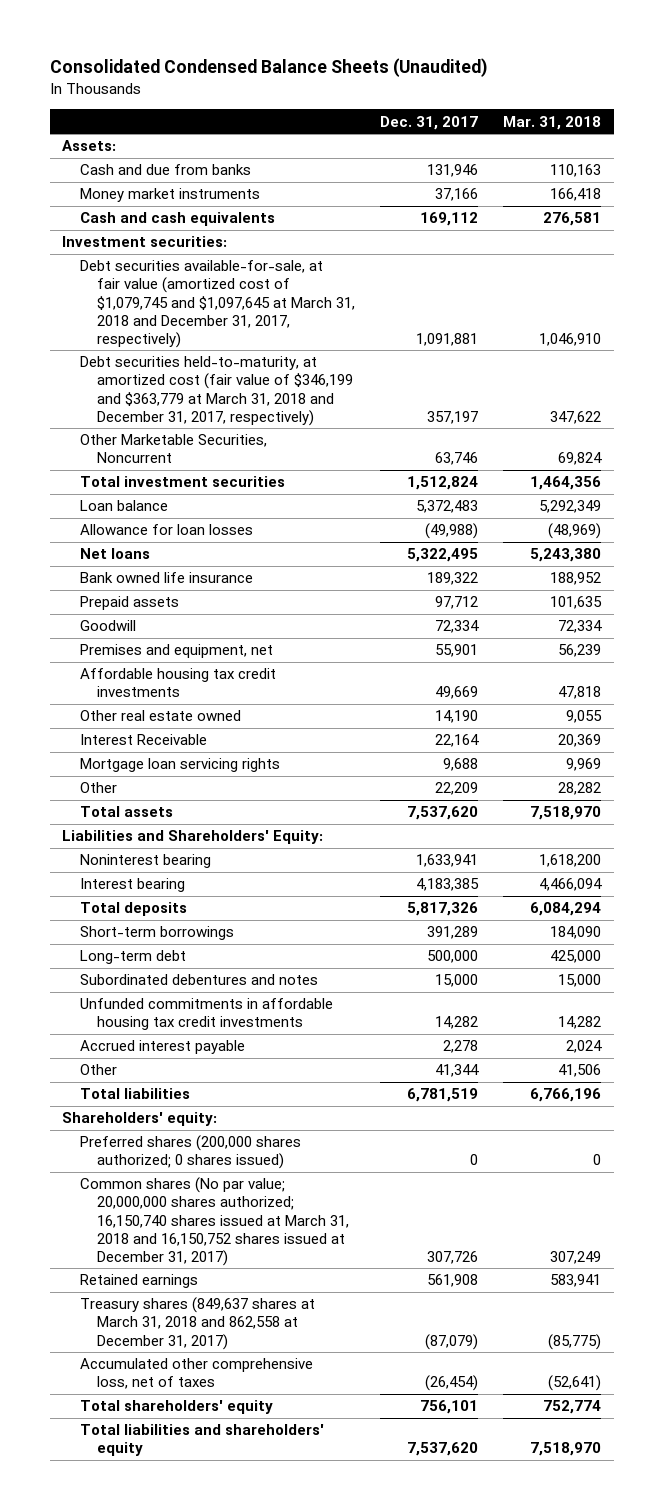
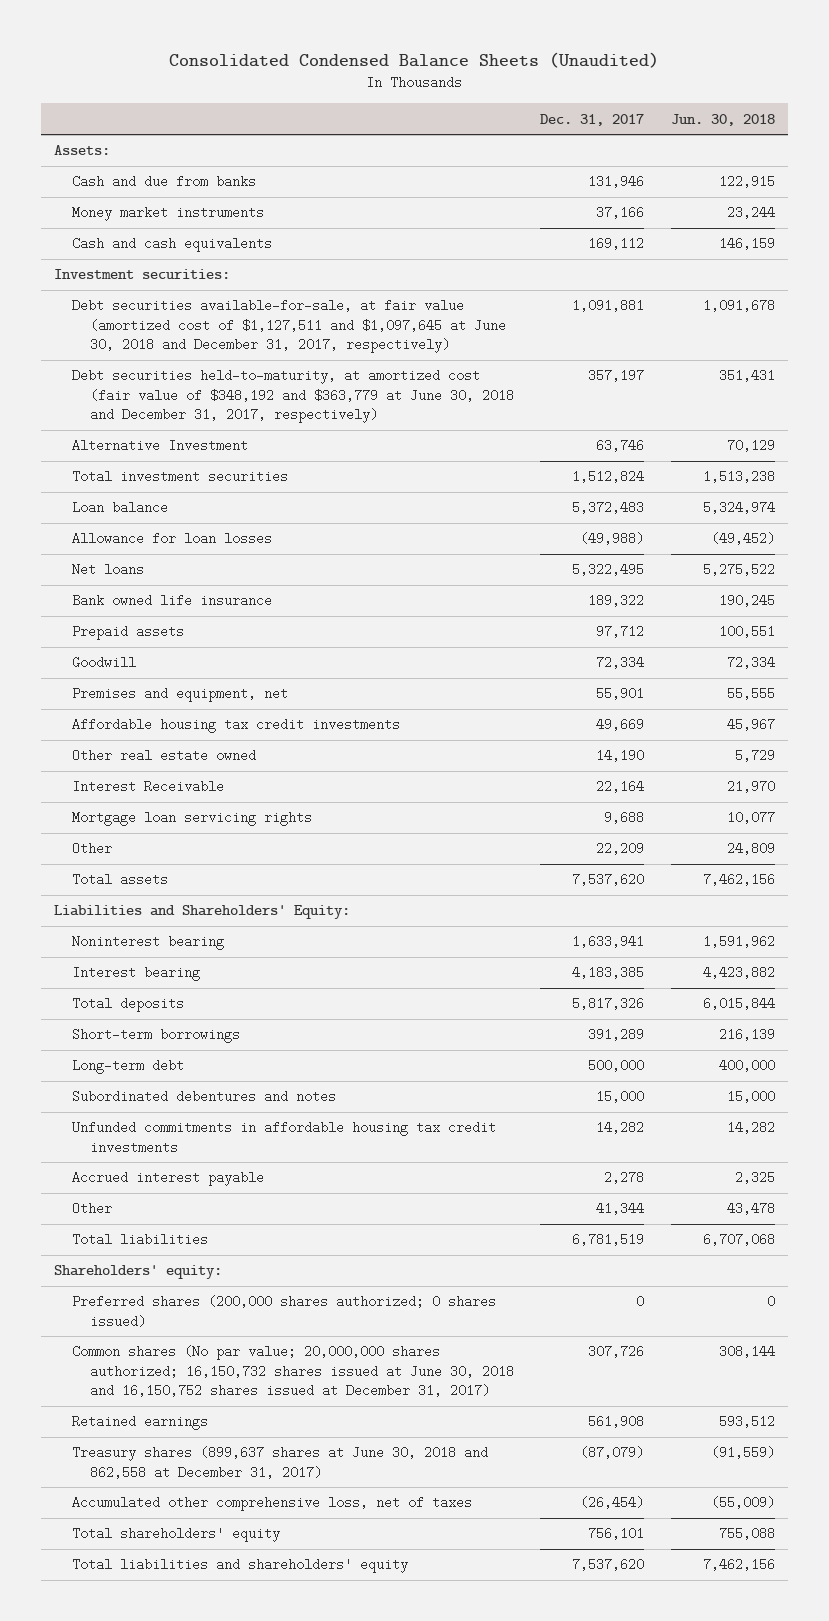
- | Dec. 31, 2017 | Mar. 31, 2018
+ | Dec. 31, 2017 | Jun. 30, 2018
- Debt securities available-for-sale, at fair value (amortized cost of $1,079,745 and $1,097,645 at March 31, 2018 and December 31, 2017, respectively) | 1,091,881 | 1,046,910
- Debt securities held-to-maturity, at amortized cost (fair value of $346,199 and $363,779 at March 31, 2018 and December 31, 2017, respectively) | 357,197 | 347,622
- Other Marketable Securities, Noncurrent | 63,746 | 69,824
+ Debt securities available-for-sale, at fair value (amortized cost of $1,127,511 and $1,097,645 at June 30, 2018 and December 31, 2017, respectively) | 1,091,881 | 1,091,678
+ Debt securities held-to-maturity, at amortized cost (fair value of $348,192 and $363,779 at June 30, 2018 and December 31, 2017, respectively) | 357,197 | 351,431
+ Alternative Investment | 63,746 | 70,129
- Common shares (No par value; 20,000,000 shares authorized; 16,150,740 shares issued at March 31, 2018 and 16,150,752 shares issued at December 31, 2017) | 307,726 | 307,249
+ Common shares (No par value; 20,000,000 shares authorized; 16,150,732 shares issued at June 30, 2018 and 16,150,752 shares issued at December 31, 2017) | 307,726 | 308,144
- Treasury shares (849,637 shares at March 31, 2018 and 862,558 at December 31, 2017) | (87,079) | (85,775)
+ Treasury shares (899,637 shares at June 30, 2018 and 862,558 at December 31, 2017) | (87,079) | (91,559)

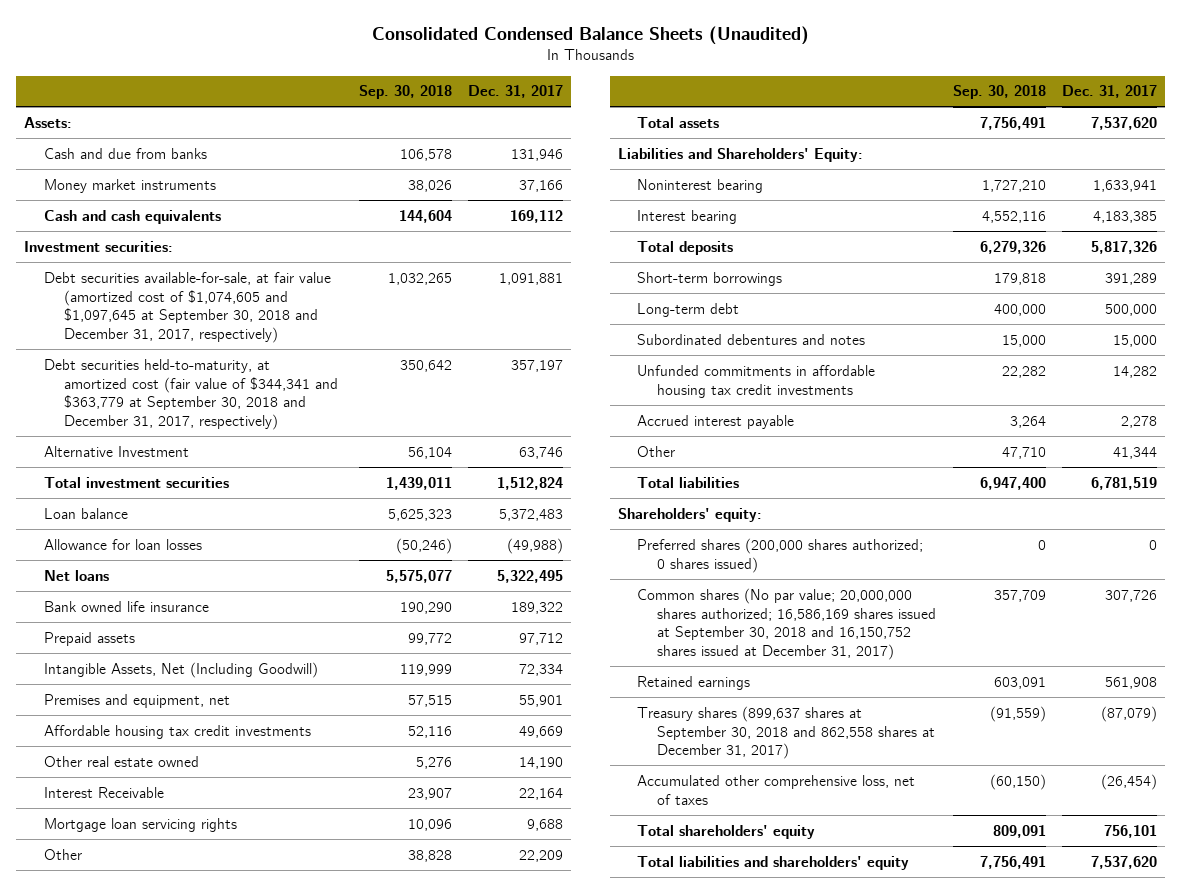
- | Dec. 31, 2017 | Jun. 30, 2018
+ | Sep. 30, 2018 | Dec. 31, 2017
- Debt securities available-for-sale, at fair value (amortized cost of $1,127,511 and $1,097,645 at June 30, 2018 and December 31, 2017, respectively) | 1,091,881 | 1,091,678
- Debt securities held-to-maturity, at amortized cost (fair value of $348,192 and $363,779 at June 30, 2018 and December 31, 2017, respectively) | 357,197 | 351,431
+ Debt securities available-for-sale, at fair value (amortized cost of $1,074,605 and $1,097,645 at September 30, 2018 and December 31, 2017, respectively) | 1,032,265 | 1,091,881
+ Debt securities held-to-maturity, at amortized cost (fair value of $344,341 and $363,779 at September 30, 2018 and December 31, 2017, respectively) | 350,642 | 357,197
- Goodwill | 72,334 | 72,334
+ Intangible Assets, Net (Including Goodwill) | 119,999 | 72,334
- Common shares (No par value; 20,000,000 shares authorized; 16,150,732 shares issued at June 30, 2018 and 16,150,752 shares issued at December 31, 2017) | 307,726 | 308,144
+ Common shares (No par value; 20,000,000 shares authorized; 16,586,169 shares issued at September 30, 2018 and 16,150,752 shares issued at December 31, 2017) | 357,709 | 307,726
- Treasury shares (899,637 shares at June 30, 2018 and 862,558 at December 31, 2017) | (87,079) | (91,559)
+ Treasury shares (899,637 shares at September 30, 2018 and 862,558 shares at December 31, 2017) | (91,559) | (87,079)

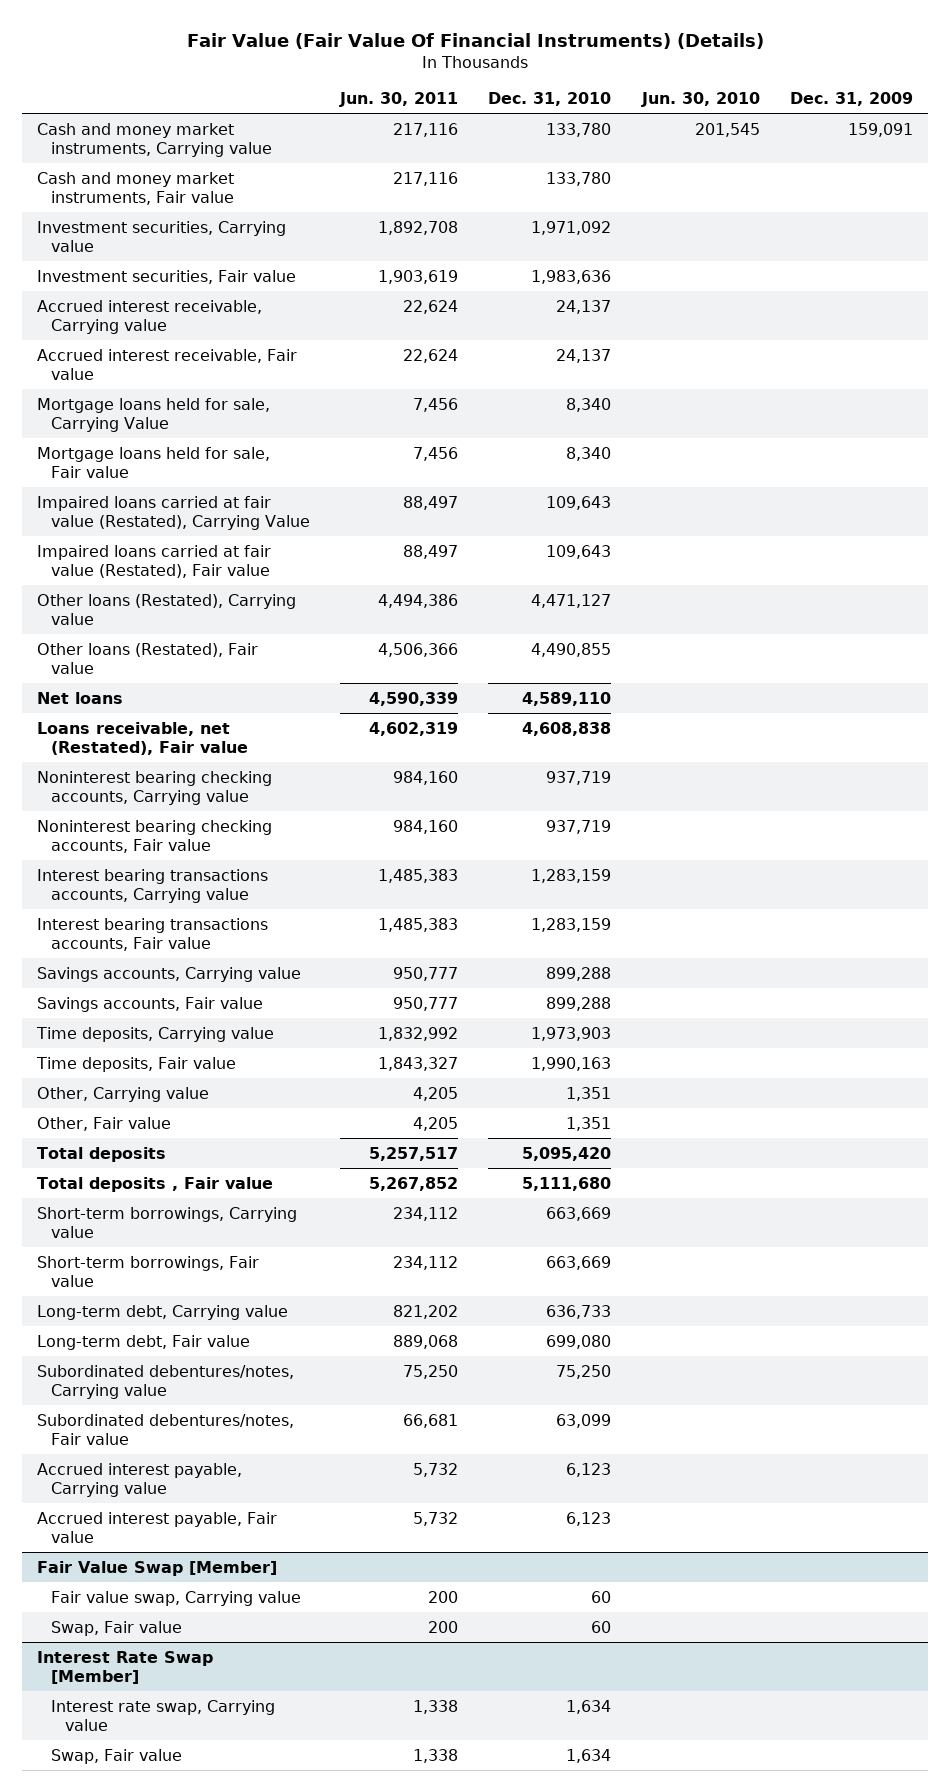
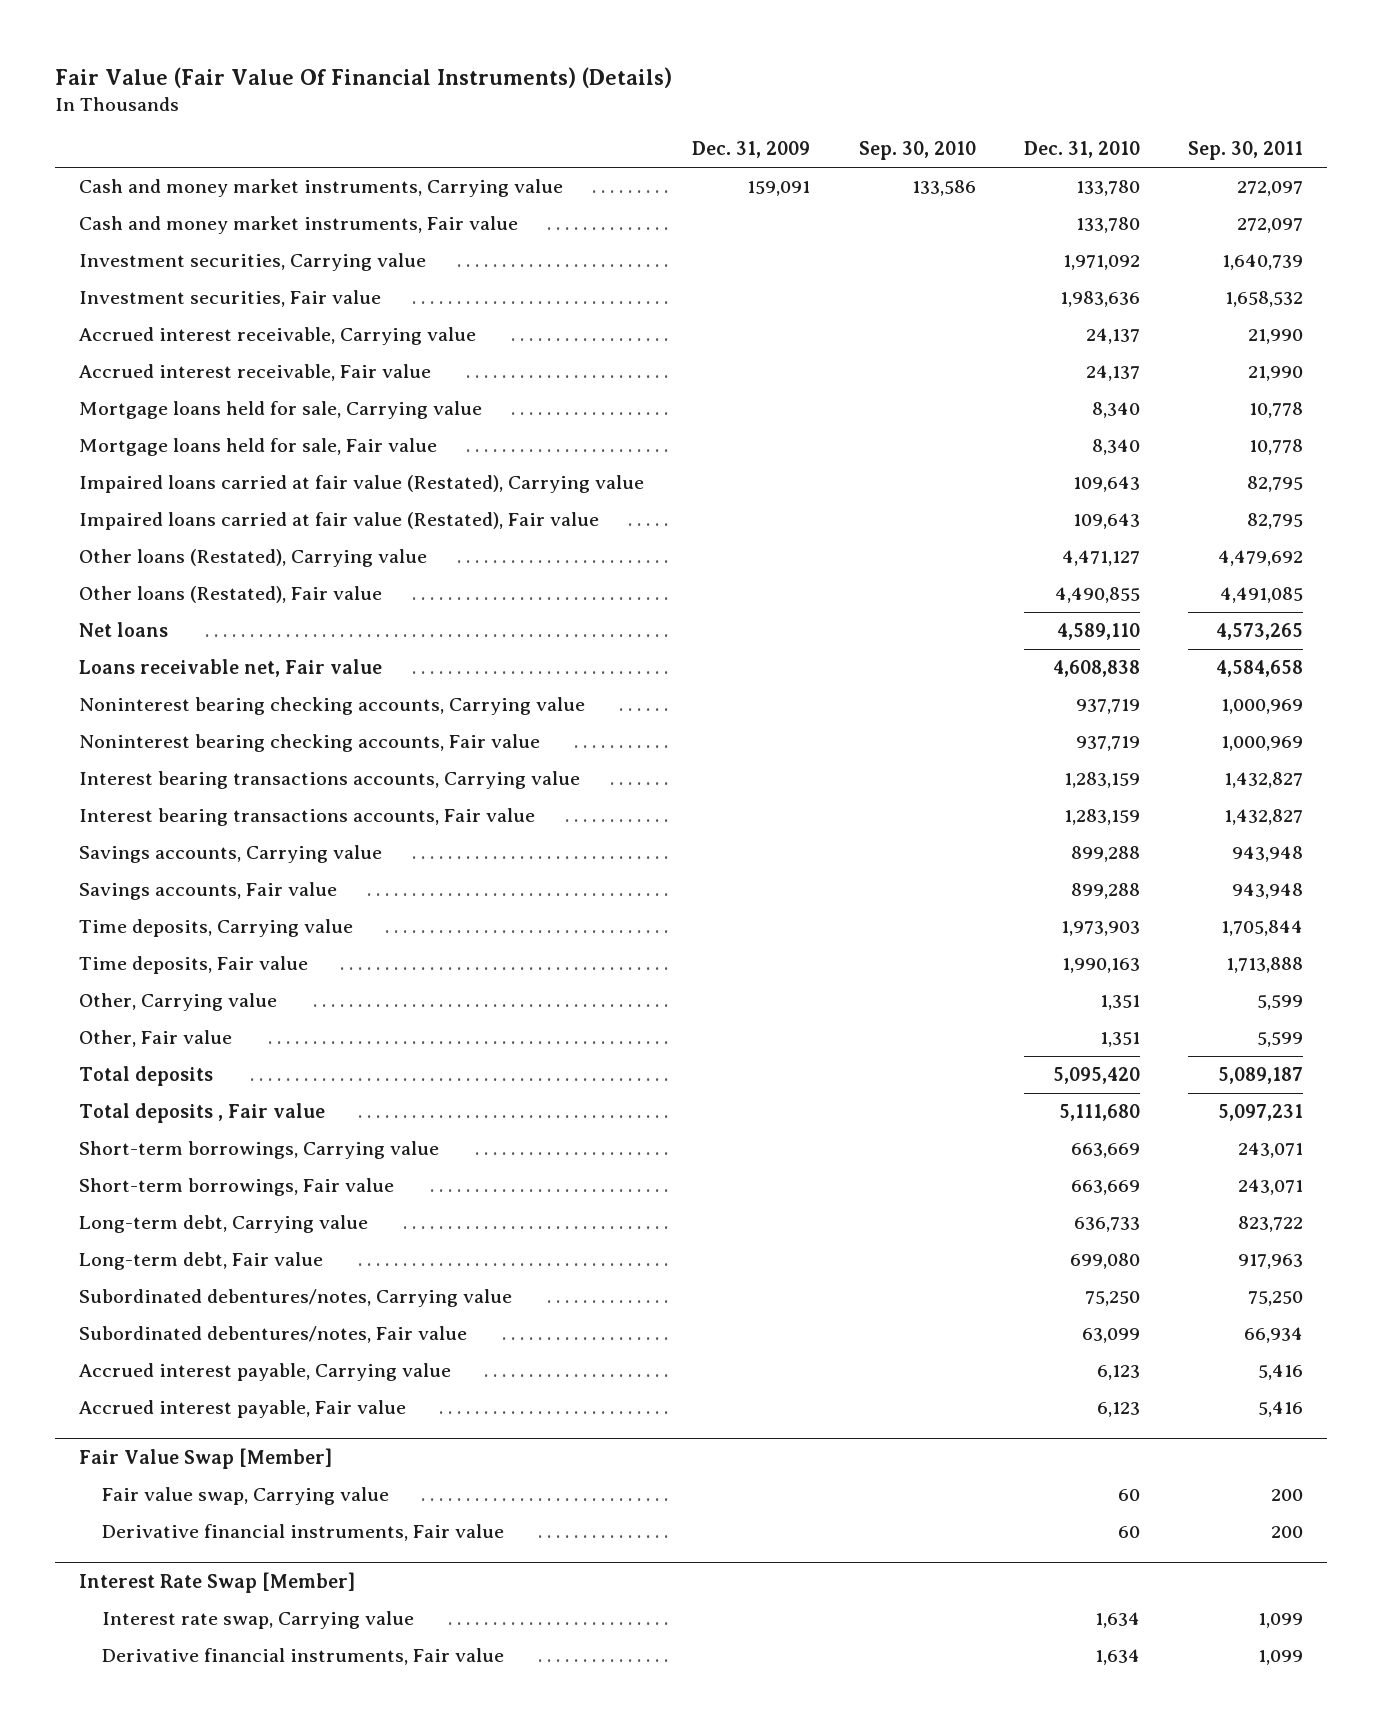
- | Jun. 30, 2011 | Dec. 31, 2010 | Jun. 30, 2010 | Dec. 31, 2009
+ | Dec. 31, 2009 | Sep. 30, 2010 | Dec. 31, 2010 | Sep. 30, 2011
- Mortgage loans held for sale, Carrying Value | 7,456 | 8,340 | |
+ Mortgage loans held for sale, Carrying value | | | 8,340 | 10,778
- Impaired loans carried at fair value (Restated), Carrying Value | 88,497 | 109,643 | |
+ Impaired loans carried at fair value (Restated), Carrying value | | | 109,643 | 82,795
- Loans receivable, net (Restated), Fair value | 4,602,319 | 4,608,838 | |
+ Loans receivable net, Fair value | | | 4,608,838 | 4,584,658
@ Fair Value Swap [Member]
- Swap, Fair value | 200 | 60 | |
+ Derivative financial instruments, Fair value | | | 60 | 200
@ Interest Rate Swap [Member]
- Swap, Fair value | 1,338 | 1,634 | |
+ Derivative financial instruments, Fair value | | | 1,634 | 1,099

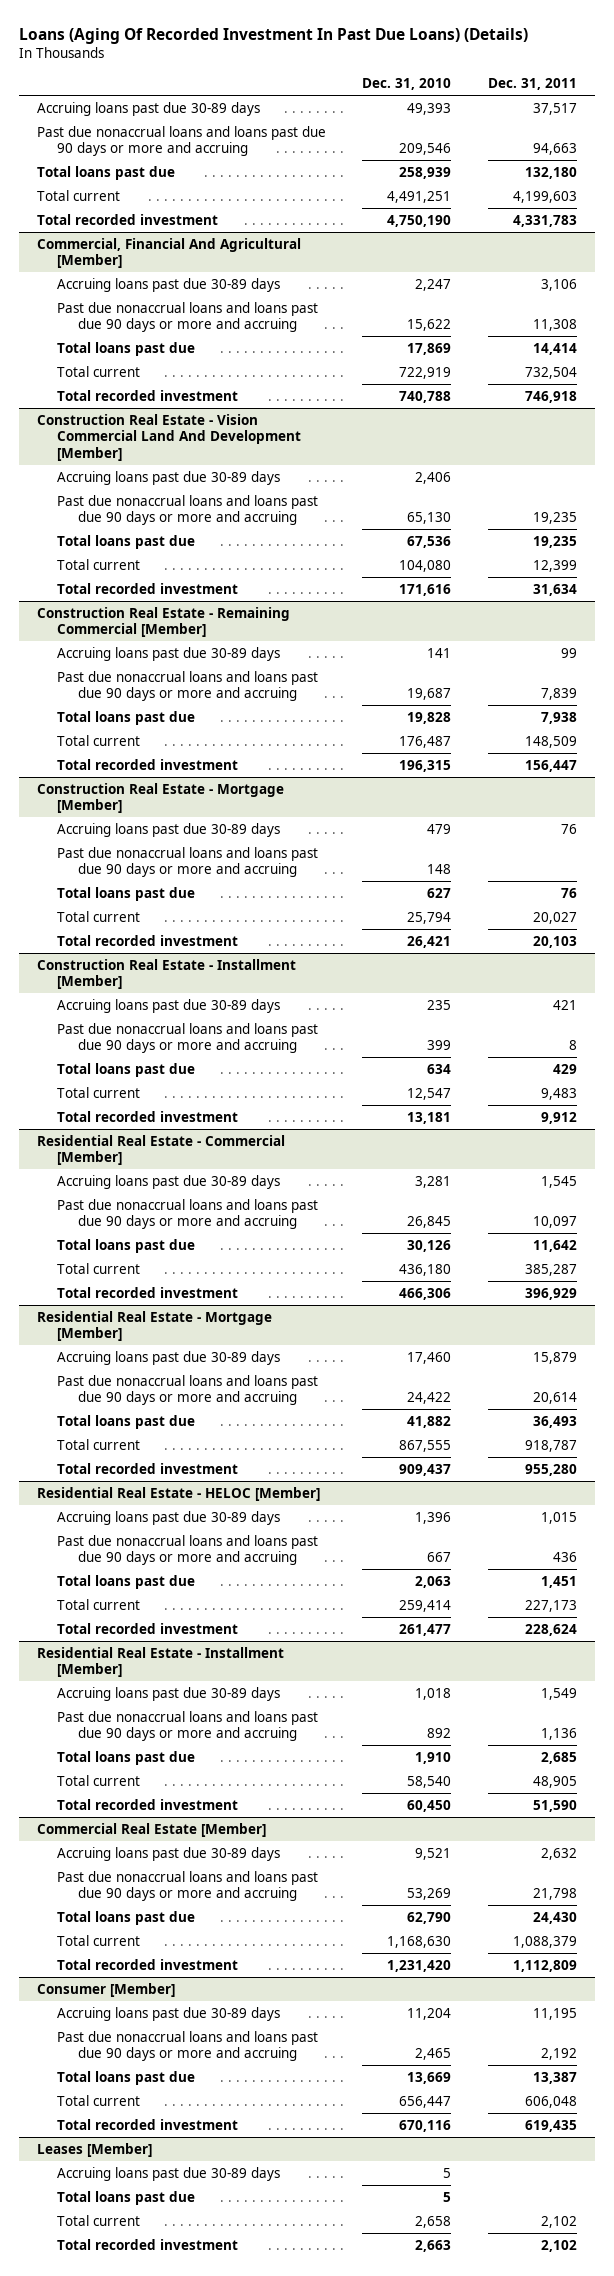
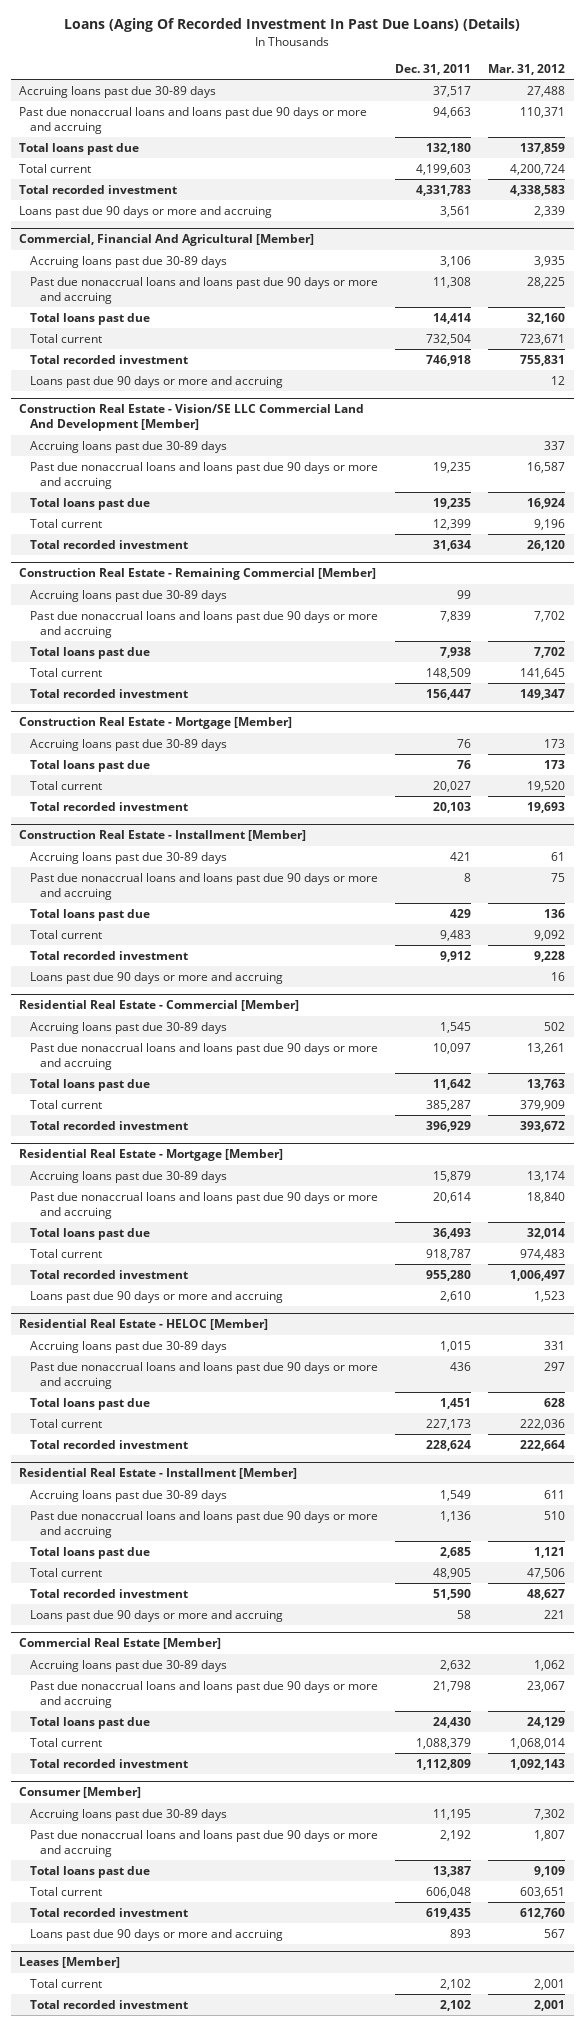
- | Dec. 31, 2010 | Dec. 31, 2011
+ | Dec. 31, 2011 | Mar. 31, 2012
+ Loans past due 90 days or more and accruing | 3,561 | 2,339
- Construction Real Estate - Vision Commercial Land And Development [Member]
@ Commercial, Financial And Agricultural [Member]
+ Loans past due 90 days or more and accruing | | 12
+ Construction Real Estate - Vision/SE LLC Commercial Land And Development [Member]
@ Construction Real Estate - Mortgage [Member]
- Past due nonaccrual loans and loans past due 90 days or more and accruing | 148 |
@ Construction Real Estate - Installment [Member]
+ Loans past due 90 days or more and accruing | | 16
@ Residential Real Estate - Mortgage [Member]
+ Loans past due 90 days or more and accruing | 2,610 | 1,523
@ Residential Real Estate - Installment [Member]
+ Loans past due 90 days or more and accruing | 58 | 221
@ Consumer [Member]
+ Loans past due 90 days or more and accruing | 893 | 567
@ Leases [Member]
- Accruing loans past due 30-89 days | 5 |
- Total loans past due | 5 |

